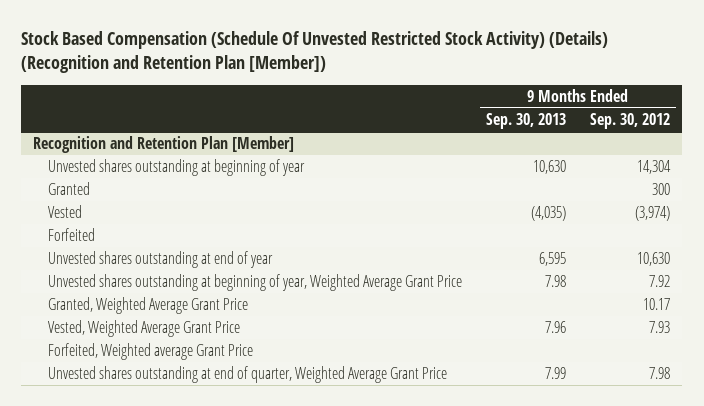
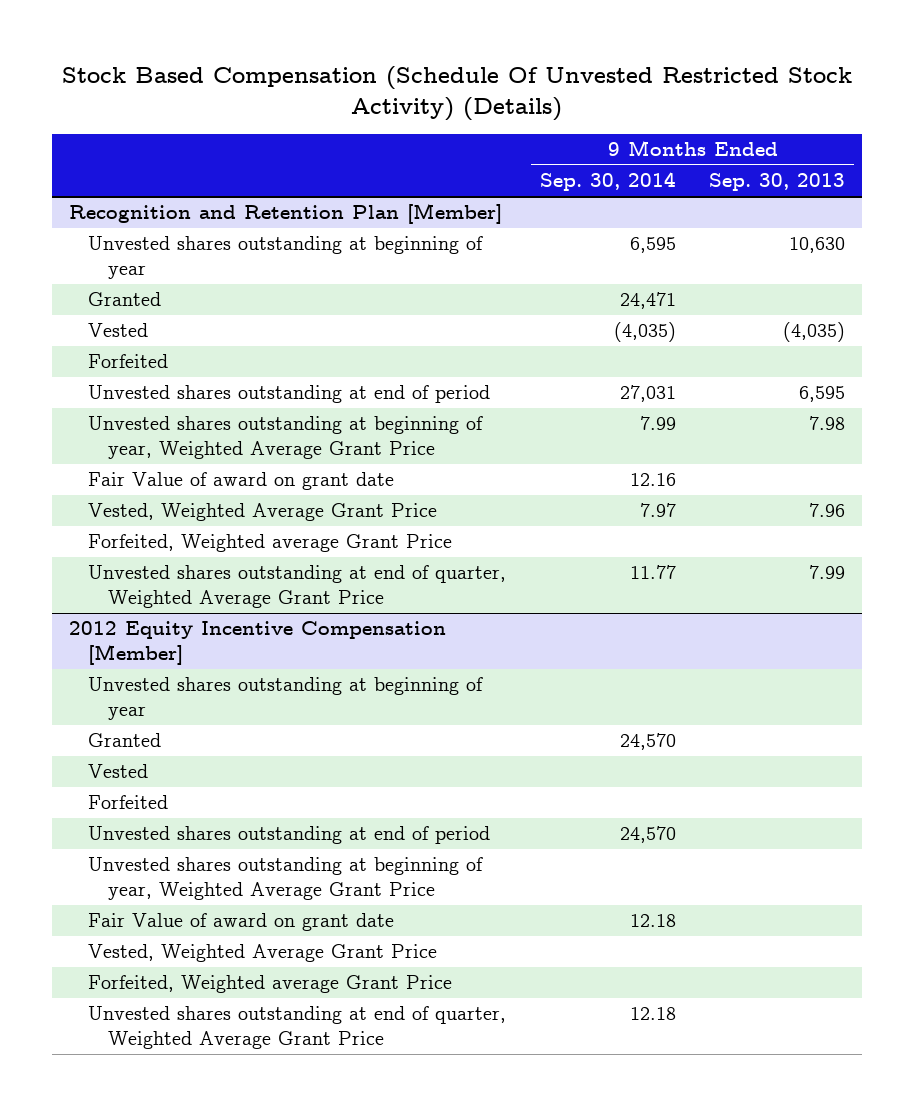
- Stock Based Compensation (Schedule Of Unvested Restricted Stock Activity) (Details) (Recognition and Retention Plan [Member])
+ Stock Based Compensation (Schedule Of Unvested Restricted Stock Activity) (Details)
- | 9 Months Ended Sep. 30, 2013 | 9 Months Ended Sep. 30, 2012
+ | 9 Months Ended Sep. 30, 2014 | 9 Months Ended Sep. 30, 2013
@ Recognition and Retention Plan [Member]
- Unvested shares outstanding at end of year | 6,595 | 10,630
+ Unvested shares outstanding at end of period | 27,031 | 6,595
- Granted, Weighted Average Grant Price | | 10.17
+ Fair Value of award on grant date | 12.16 |
+ 2012 Equity Incentive Compensation [Member]
+ Unvested shares outstanding at beginning of year
+ Granted | 24,570 |
+ Vested
+ Forfeited
+ Unvested shares outstanding at end of period | 24,570 |
+ Unvested shares outstanding at beginning of year, Weighted Average Grant Price
+ Fair Value of award on grant date | 12.18 |
+ Vested, Weighted Average Grant Price
+ Forfeited, Weighted average Grant Price
+ Unvested shares outstanding at end of quarter, Weighted Average Grant Price | 12.18 |

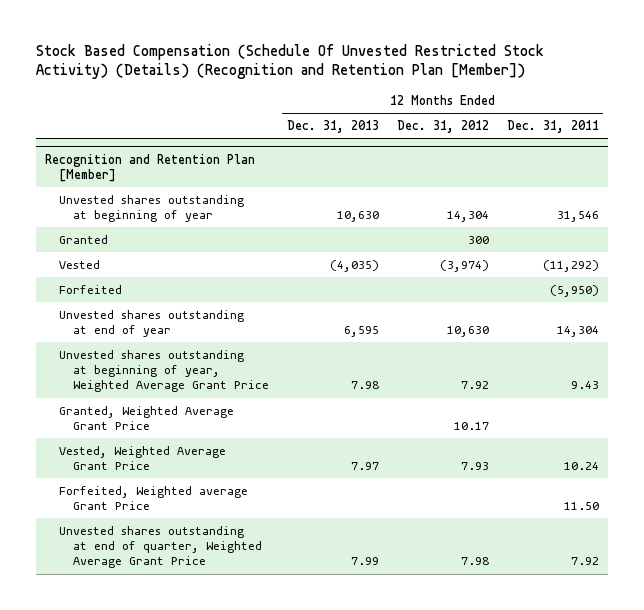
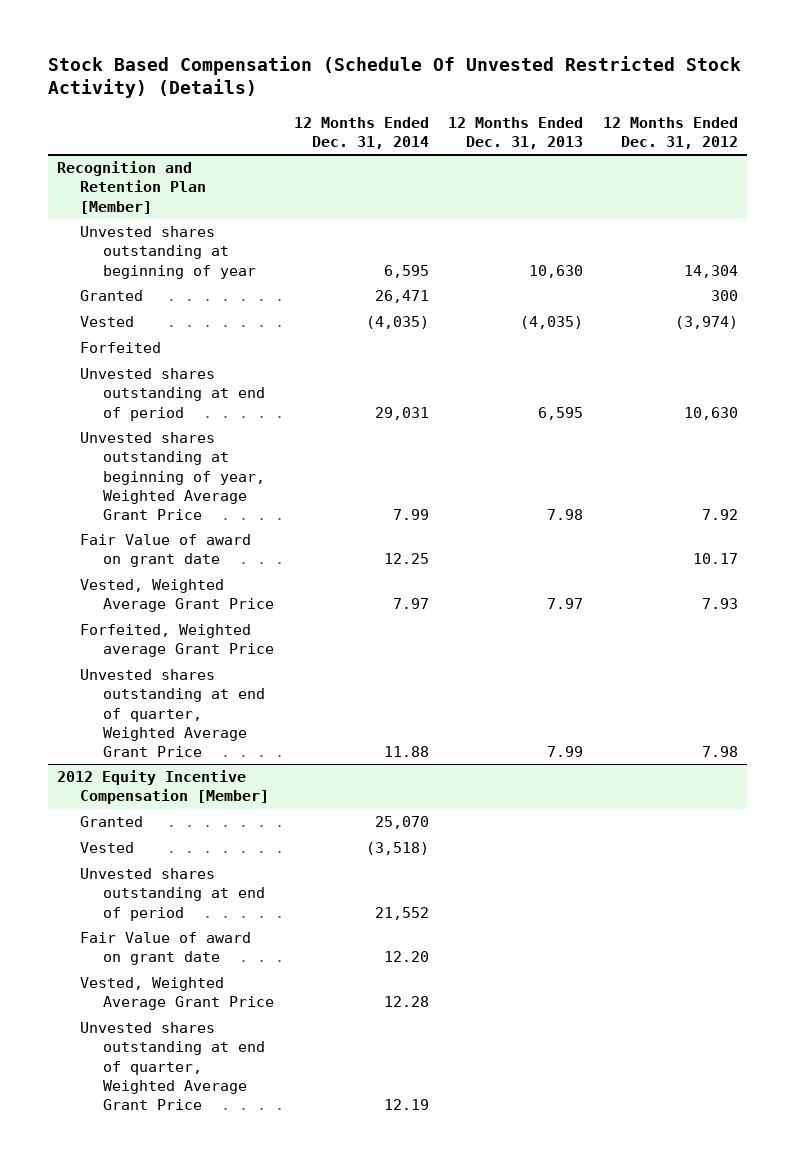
- Stock Based Compensation (Schedule Of Unvested Restricted Stock Activity) (Details) (Recognition and Retention Plan [Member])
+ Stock Based Compensation (Schedule Of Unvested Restricted Stock Activity) (Details)
- | 12 Months Ended Dec. 31, 2013 | 12 Months Ended Dec. 31, 2012 | 12 Months Ended Dec. 31, 2011
+ | 12 Months Ended Dec. 31, 2014 | 12 Months Ended Dec. 31, 2013 | 12 Months Ended Dec. 31, 2012
@ Recognition and Retention Plan [Member]
- Unvested shares outstanding at end of year | 6,595 | 10,630 | 14,304
+ Unvested shares outstanding at end of period | 29,031 | 6,595 | 10,630
- Granted, Weighted Average Grant Price | | 10.17 |
+ Fair Value of award on grant date | 12.25 | | 10.17
+ 2012 Equity Incentive Compensation [Member]
+ Granted | 25,070 | |
+ Vested | (3,518) | |
+ Unvested shares outstanding at end of period | 21,552 | |
+ Fair Value of award on grant date | 12.20 | |
+ Vested, Weighted Average Grant Price | 12.28 | |
+ Unvested shares outstanding at end of quarter, Weighted Average Grant Price | 12.19 | |

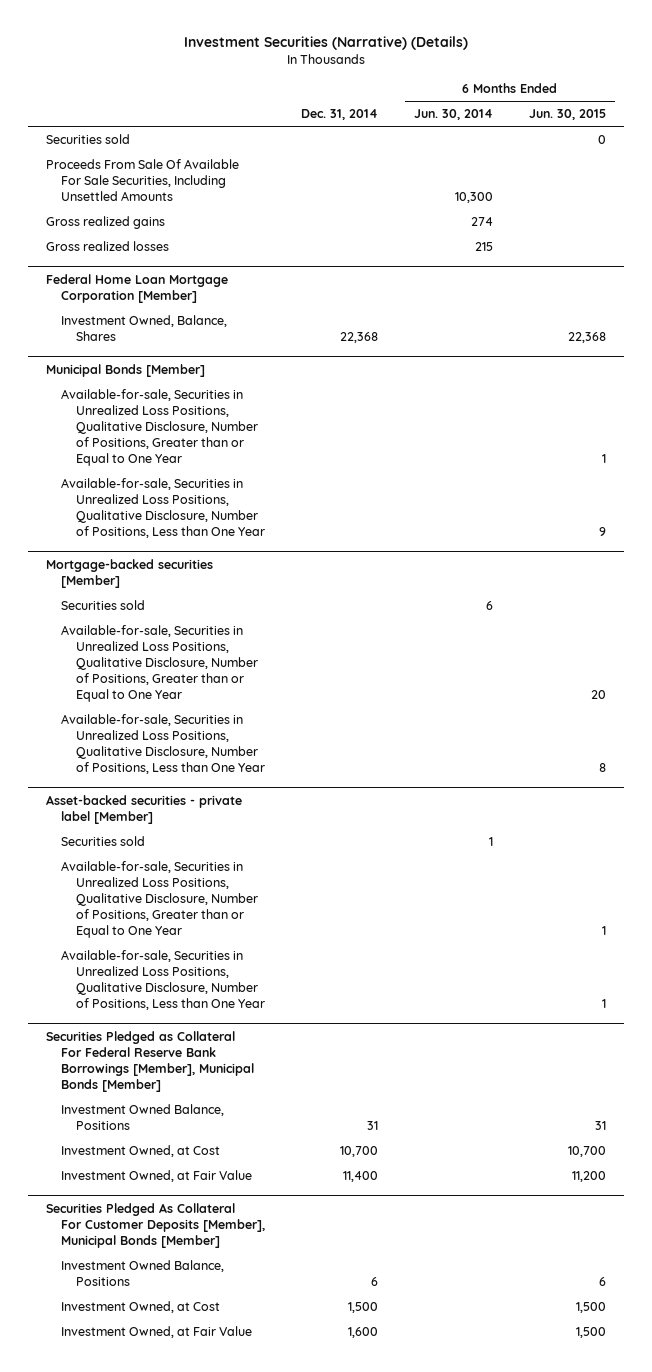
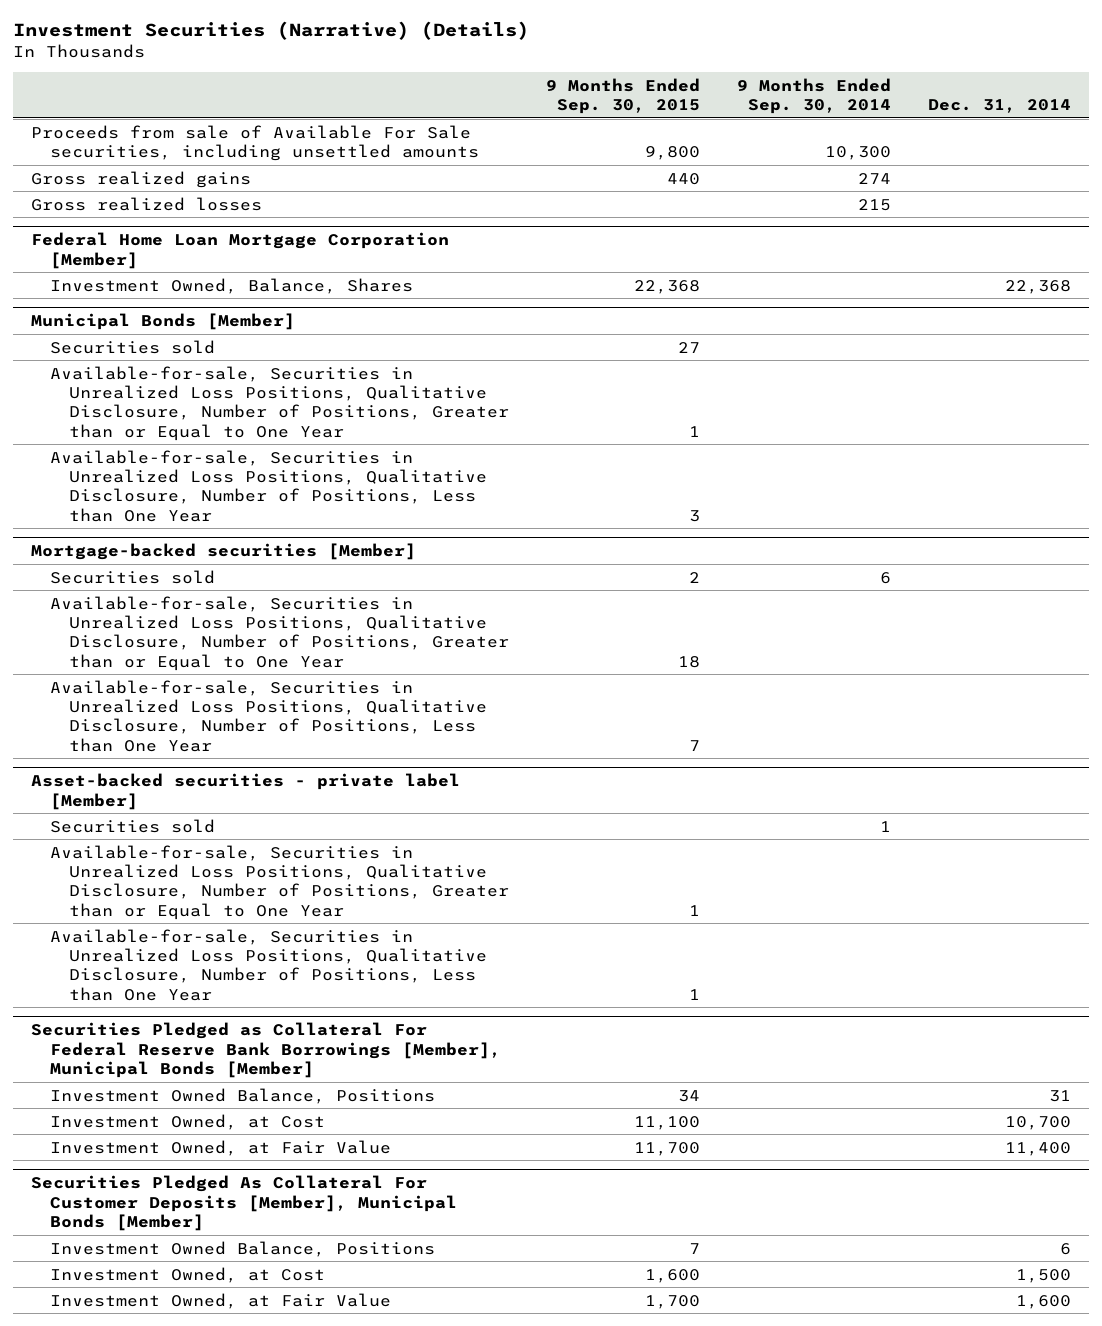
- | Dec. 31, 2014 | 6 Months Ended Jun. 30, 2014 | 6 Months Ended Jun. 30, 2015
+ | 9 Months Ended Sep. 30, 2015 | 9 Months Ended Sep. 30, 2014 | Dec. 31, 2014
- Securities sold | | | 0
- Proceeds From Sale Of Available For Sale Securities, Including Unsettled Amounts | | 10,300 |
+ Proceeds from sale of Available For Sale securities, including unsettled amounts | 9,800 | 10,300 |
@ Municipal Bonds [Member]
+ Securities sold | 27 | |

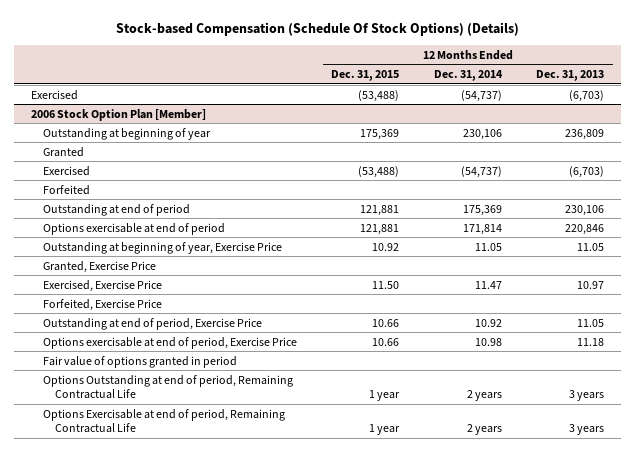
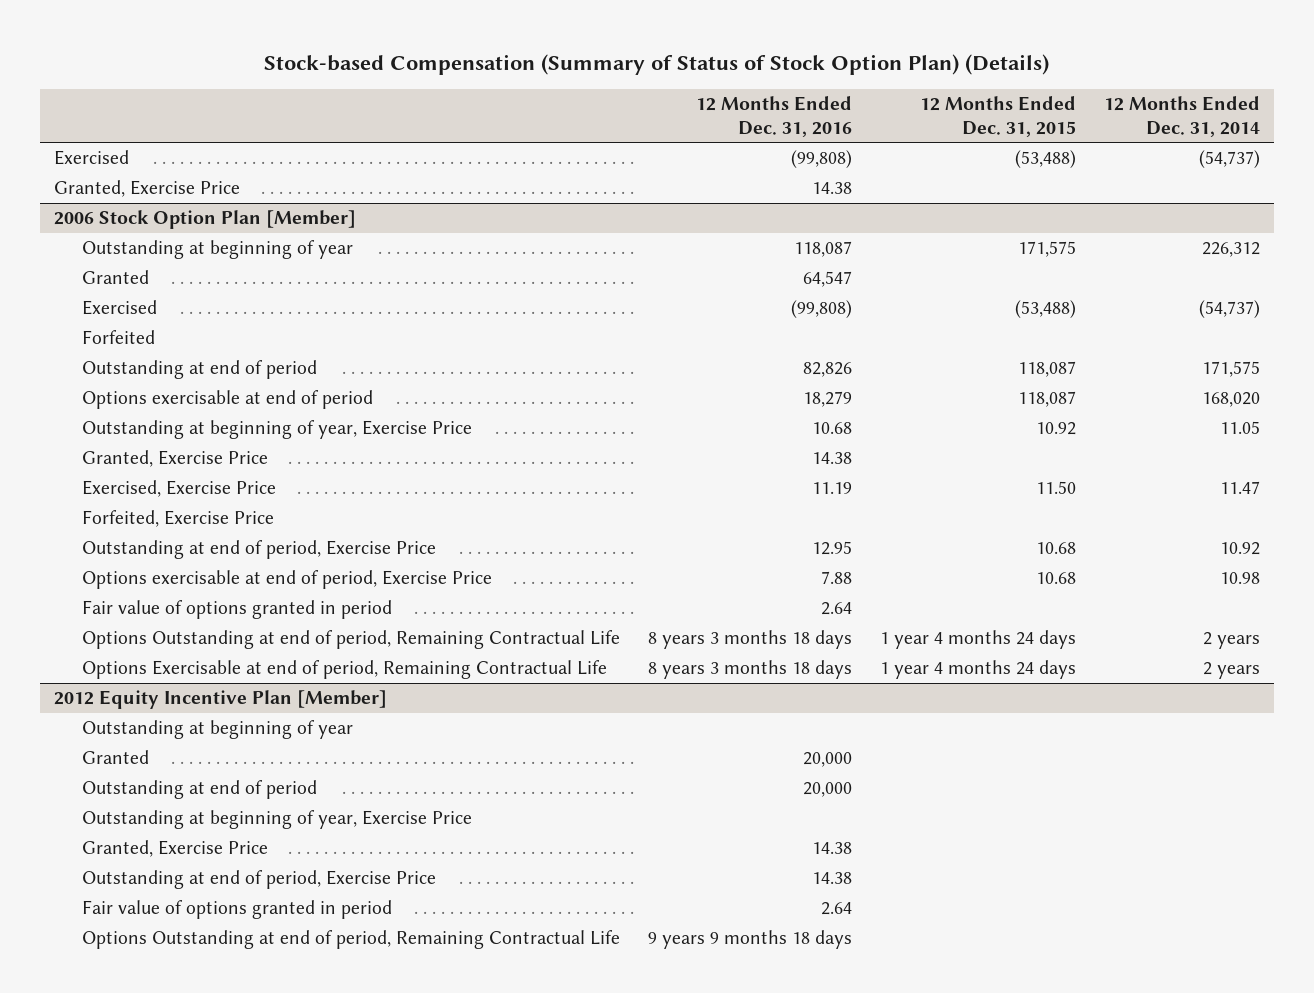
- Stock-based Compensation (Schedule Of Stock Options) (Details)
+ Stock-based Compensation (Summary of Status of Stock Option Plan) (Details)
- | 12 Months Ended Dec. 31, 2015 | 12 Months Ended Dec. 31, 2014 | 12 Months Ended Dec. 31, 2013
+ | 12 Months Ended Dec. 31, 2016 | 12 Months Ended Dec. 31, 2015 | 12 Months Ended Dec. 31, 2014
+ Granted, Exercise Price | 14.38 | |
@ 2006 Stock Option Plan [Member]
- Outstanding at beginning of year | 175,369 | 230,106 | 236,809
+ Outstanding at beginning of year | 118,087 | 171,575 | 226,312
- Outstanding at end of period | 121,881 | 175,369 | 230,106
- Options exercisable at end of period | 121,881 | 171,814 | 220,846
+ Outstanding at end of period | 82,826 | 118,087 | 171,575
+ Options exercisable at end of period | 18,279 | 118,087 | 168,020
- Outstanding at end of period, Exercise Price | 10.66 | 10.92 | 11.05
- Options exercisable at end of period, Exercise Price | 10.66 | 10.98 | 11.18
+ Outstanding at end of period, Exercise Price | 12.95 | 10.68 | 10.92
+ Options exercisable at end of period, Exercise Price | 7.88 | 10.68 | 10.98
- Options Outstanding at end of period, Remaining Contractual Life | 1 year | 2 years | 3 years
- Options Exercisable at end of period, Remaining Contractual Life | 1 year | 2 years | 3 years
+ Options Outstanding at end of period, Remaining Contractual Life | 8 years 3 months 18 days | 1 year 4 months 24 days | 2 years
+ Options Exercisable at end of period, Remaining Contractual Life | 8 years 3 months 18 days | 1 year 4 months 24 days | 2 years
+ 2012 Equity Incentive Plan [Member]
+ Outstanding at beginning of year
+ Granted | 20,000 | |
+ Outstanding at end of period | 20,000 | |
+ Outstanding at beginning of year, Exercise Price
+ Granted, Exercise Price | 14.38 | |
+ Outstanding at end of period, Exercise Price | 14.38 | |
+ Fair value of options granted in period | 2.64 | |
+ Options Outstanding at end of period, Remaining Contractual Life | 9 years 9 months 18 days | |

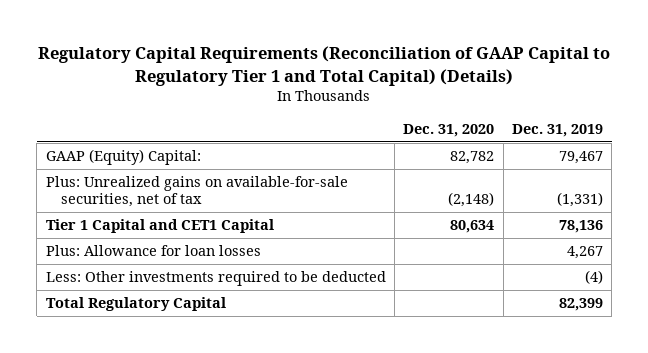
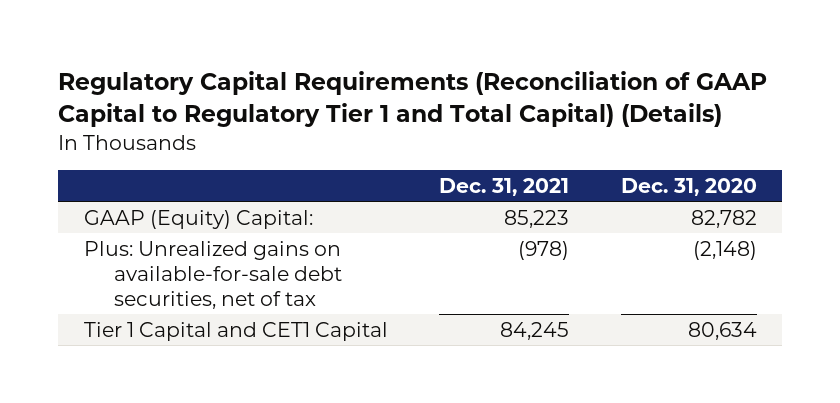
- | Dec. 31, 2020 | Dec. 31, 2019
+ | Dec. 31, 2021 | Dec. 31, 2020
- Plus: Unrealized gains on available-for-sale securities, net of tax | (2,148) | (1,331)
+ Plus: Unrealized gains on available-for-sale debt securities, net of tax | (978) | (2,148)
- Plus: Allowance for loan losses | | 4,267
- Less: Other investments required to be deducted | | (4)
- Total Regulatory Capital | | 82,399

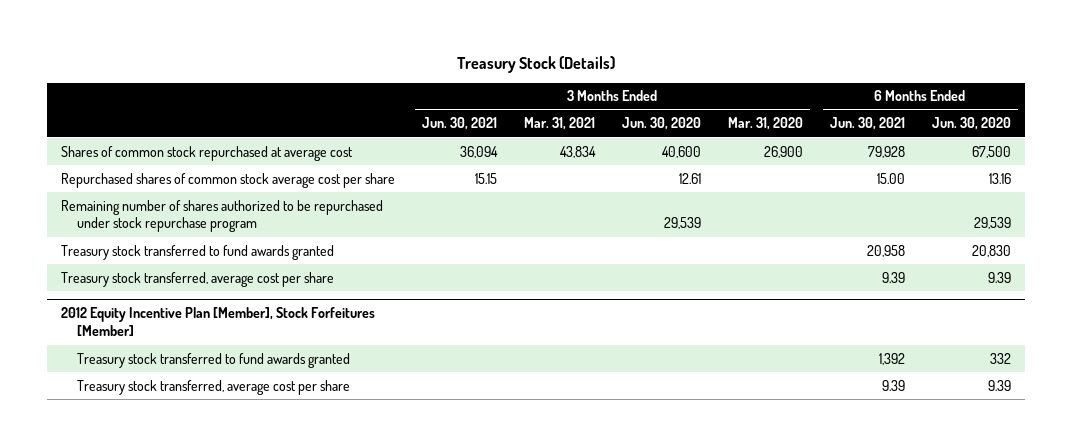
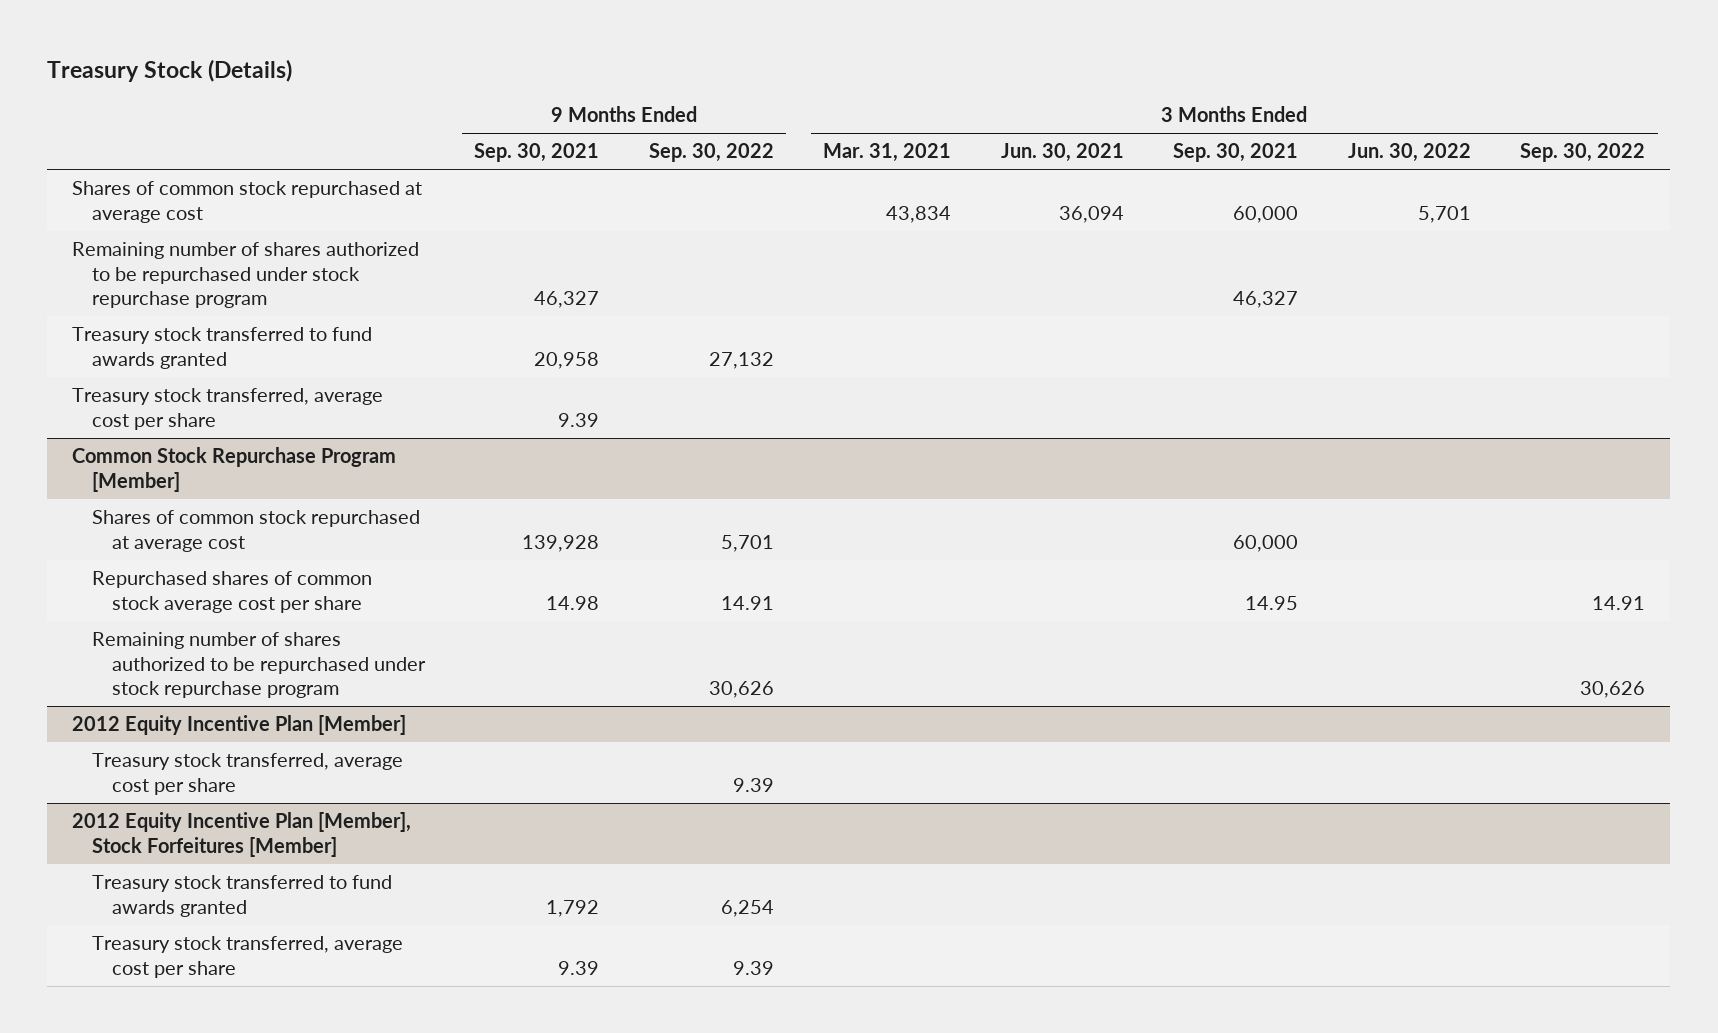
- | 3 Months Ended Jun. 30, 2021 | 3 Months Ended Mar. 31, 2021 | 3 Months Ended Jun. 30, 2020 | 3 Months Ended Mar. 31, 2020 | 6 Months Ended Jun. 30, 2021 | 6 Months Ended Jun. 30, 2020
+ | 9 Months Ended Sep. 30, 2021 | 9 Months Ended Sep. 30, 2022 | 3 Months Ended Mar. 31, 2021 | 3 Months Ended Jun. 30, 2021 | 3 Months Ended Sep. 30, 2021 | 3 Months Ended Jun. 30, 2022 | 3 Months Ended Sep. 30, 2022
- Repurchased shares of common stock average cost per share | 15.15 | | 12.61 | | 15.00 | 13.16
+ Common Stock Repurchase Program [Member]
+ Shares of common stock repurchased at average cost | 139,928 | 5,701 | | | 60,000 | |
+ Repurchased shares of common stock average cost per share | 14.98 | 14.91 | | | 14.95 | | 14.91
+ Remaining number of shares authorized to be repurchased under stock repurchase program | | 30,626 | | | | | 30,626
+ 2012 Equity Incentive Plan [Member]
+ Treasury stock transferred, average cost per share | | 9.39 | | | | |

